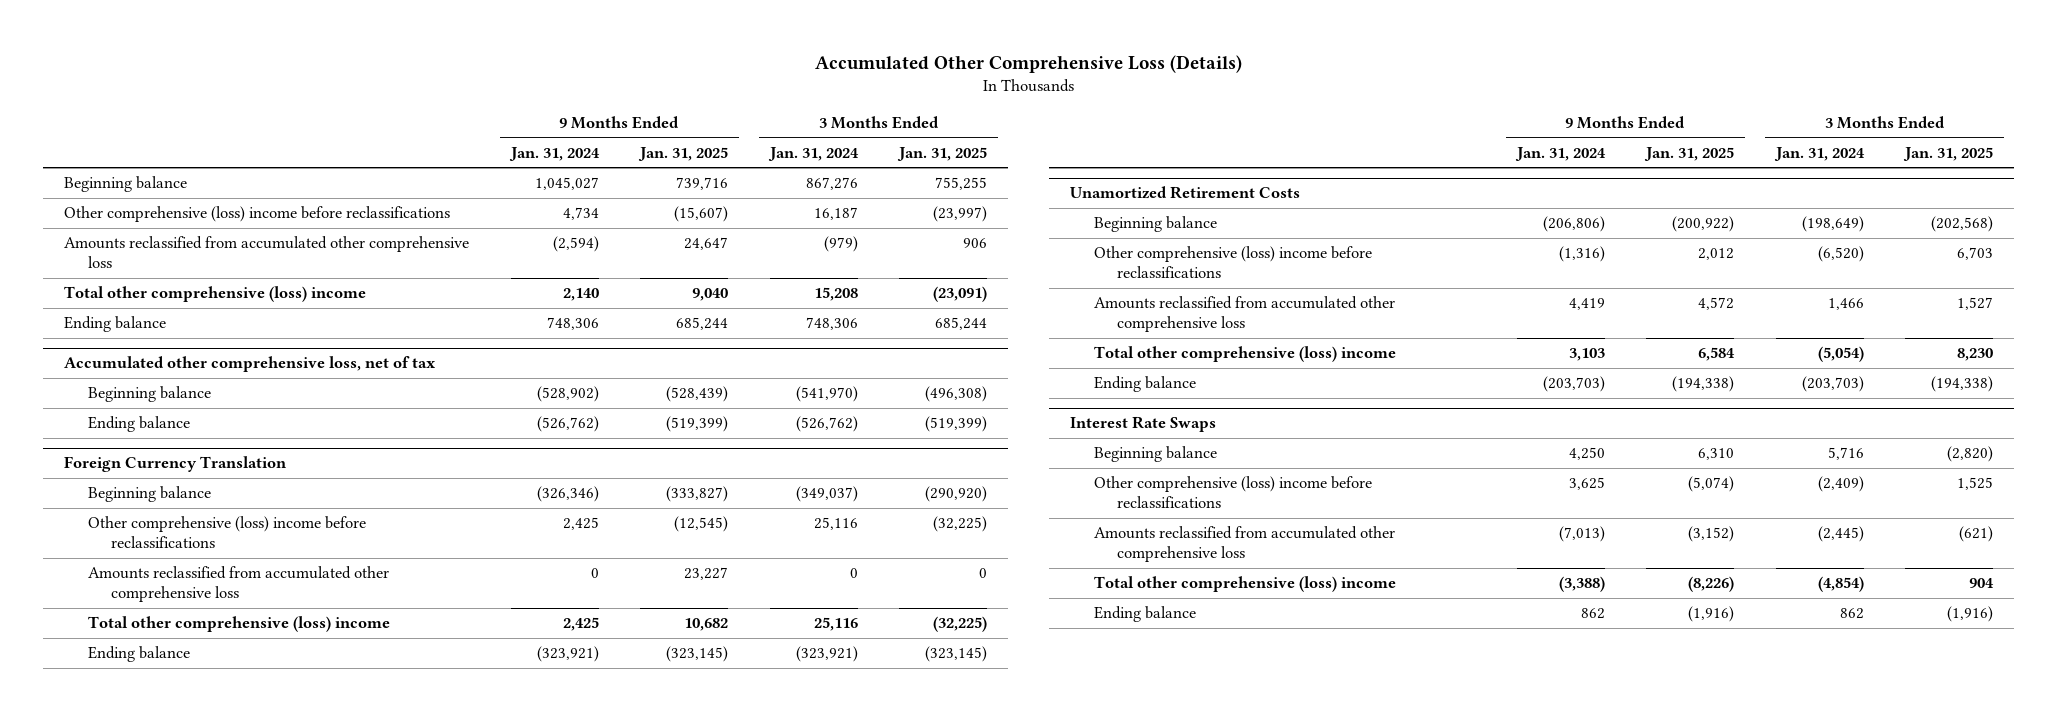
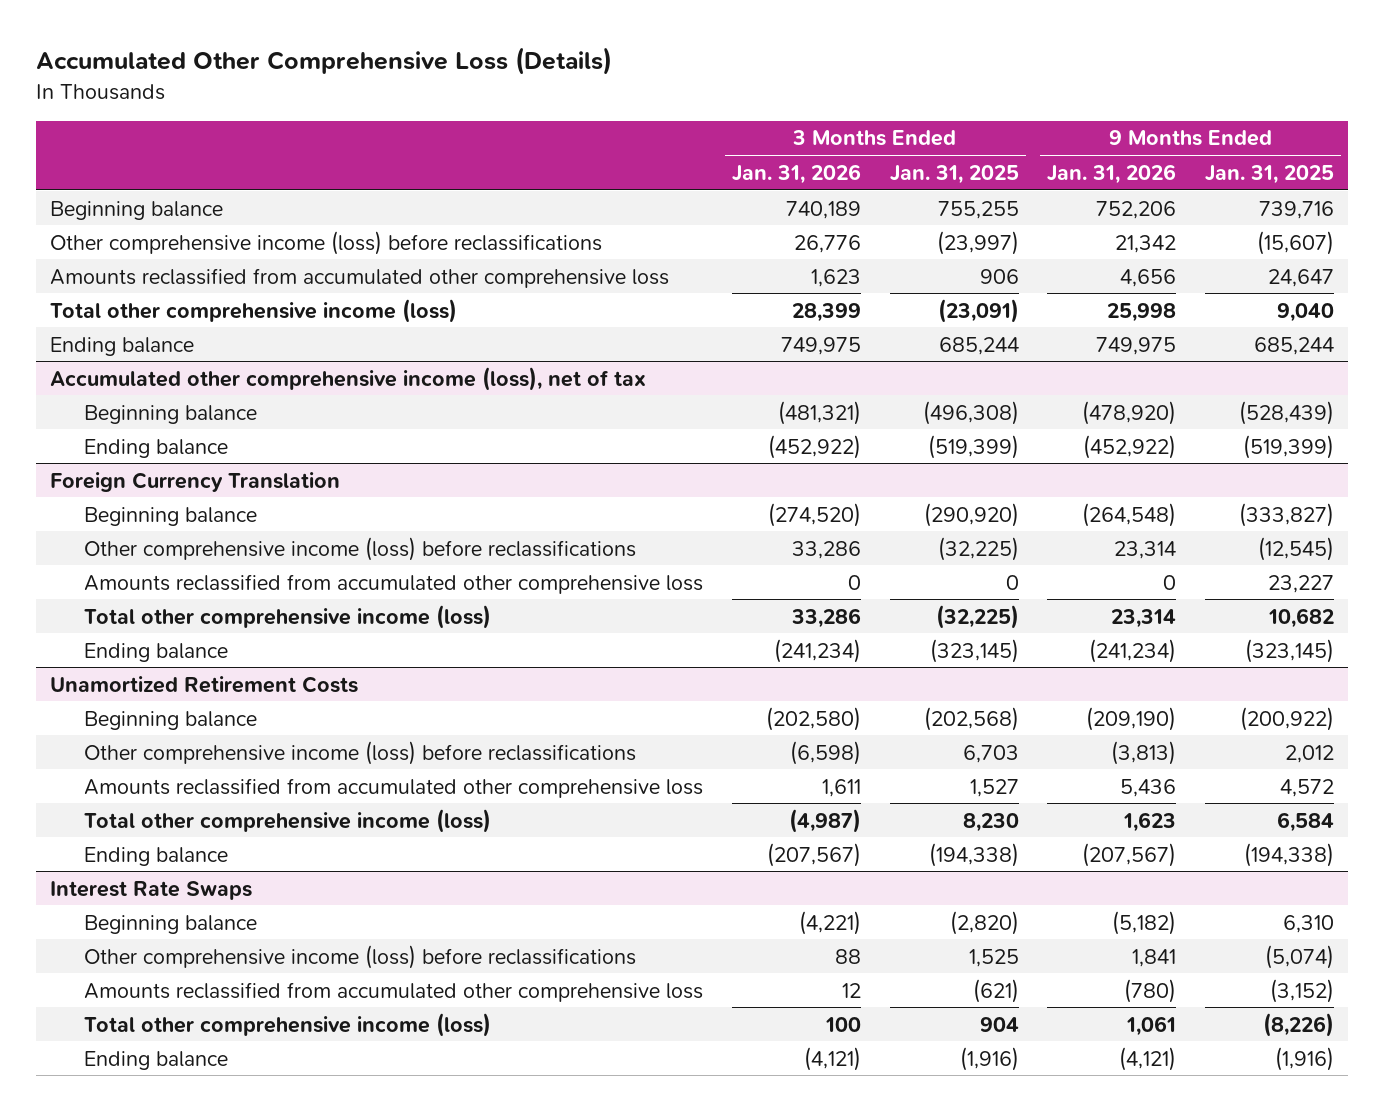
- | 9 Months Ended Jan. 31, 2024 | 9 Months Ended Jan. 31, 2025 | 3 Months Ended Jan. 31, 2024 | 3 Months Ended Jan. 31, 2025
+ | 3 Months Ended Jan. 31, 2026 | 3 Months Ended Jan. 31, 2025 | 9 Months Ended Jan. 31, 2026 | 9 Months Ended Jan. 31, 2025
- Other comprehensive (loss) income before reclassifications | 4,734 | (15,607) | 16,187 | (23,997)
+ Other comprehensive income (loss) before reclassifications | 26,776 | (23,997) | 21,342 | (15,607)
- Total other comprehensive (loss) income | 2,140 | 9,040 | 15,208 | (23,091)
+ Total other comprehensive income (loss) | 28,399 | (23,091) | 25,998 | 9,040
- Accumulated other comprehensive loss, net of tax
+ Accumulated other comprehensive income (loss), net of tax
@ Foreign Currency Translation
- Other comprehensive (loss) income before reclassifications | 2,425 | (12,545) | 25,116 | (32,225)
+ Other comprehensive income (loss) before reclassifications | 33,286 | (32,225) | 23,314 | (12,545)
- Total other comprehensive (loss) income | 2,425 | 10,682 | 25,116 | (32,225)
+ Total other comprehensive income (loss) | 33,286 | (32,225) | 23,314 | 10,682
@ Unamortized Retirement Costs
- Other comprehensive (loss) income before reclassifications | (1,316) | 2,012 | (6,520) | 6,703
+ Other comprehensive income (loss) before reclassifications | (6,598) | 6,703 | (3,813) | 2,012
- Total other comprehensive (loss) income | 3,103 | 6,584 | (5,054) | 8,230
+ Total other comprehensive income (loss) | (4,987) | 8,230 | 1,623 | 6,584
@ Interest Rate Swaps
- Other comprehensive (loss) income before reclassifications | 3,625 | (5,074) | (2,409) | 1,525
+ Other comprehensive income (loss) before reclassifications | 88 | 1,525 | 1,841 | (5,074)
- Total other comprehensive (loss) income | (3,388) | (8,226) | (4,854) | 904
+ Total other comprehensive income (loss) | 100 | 904 | 1,061 | (8,226)

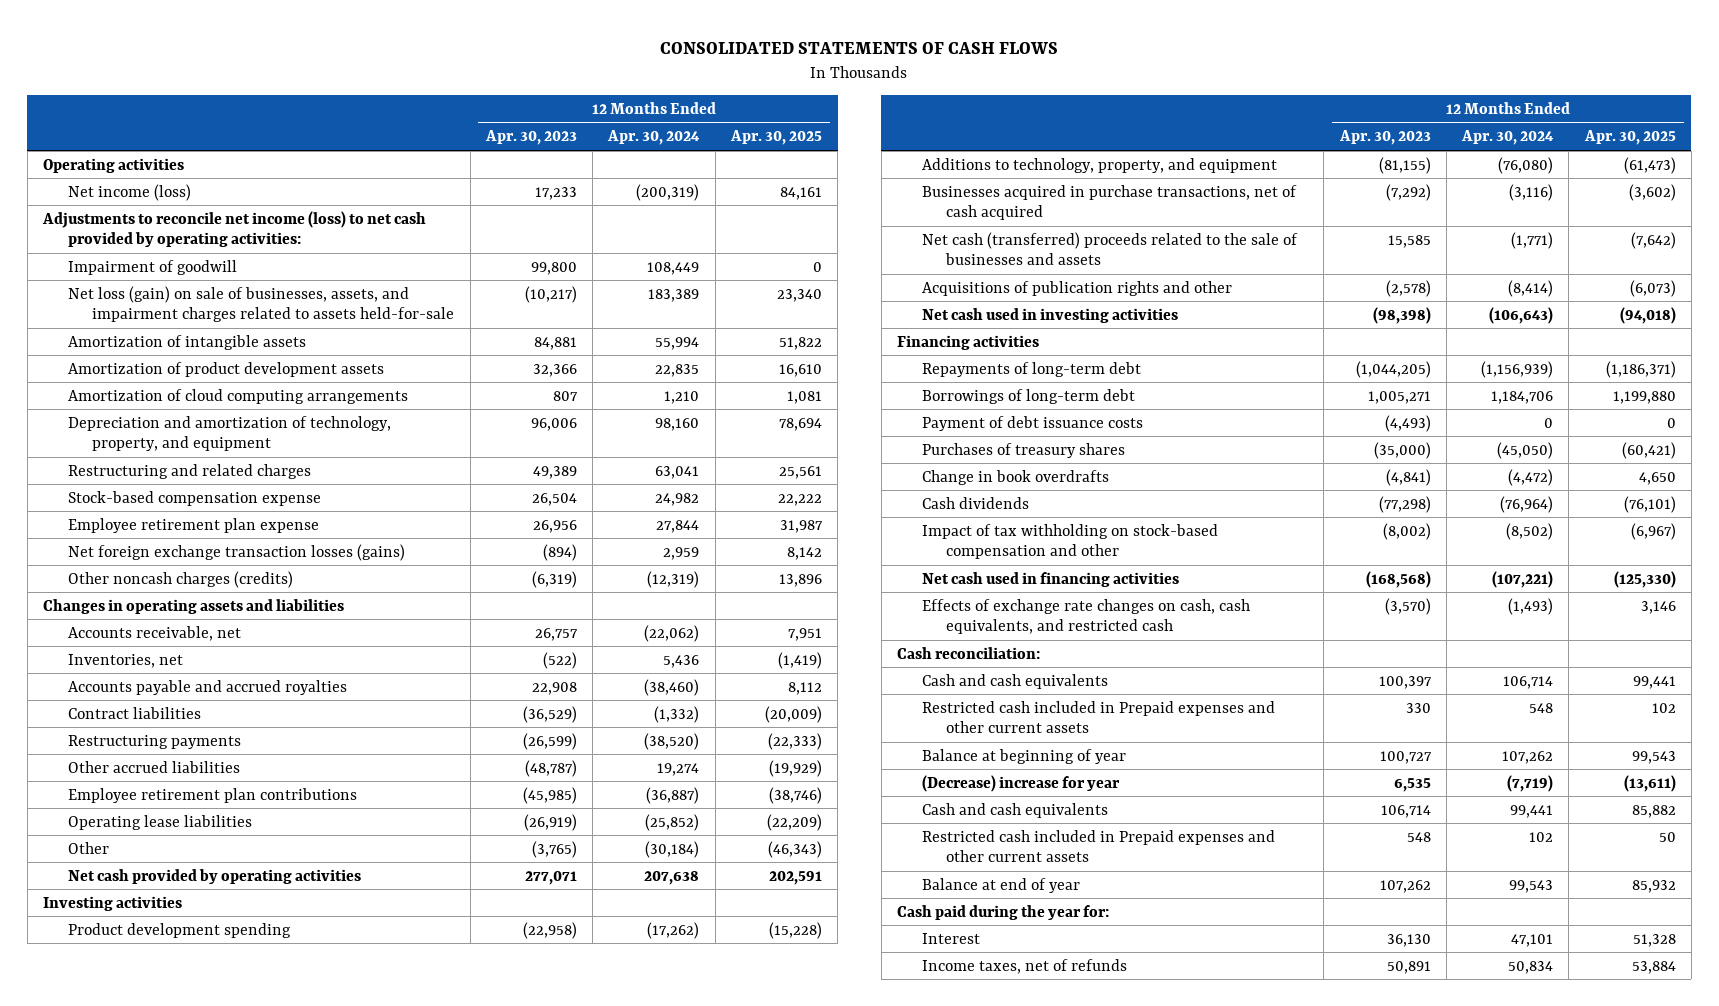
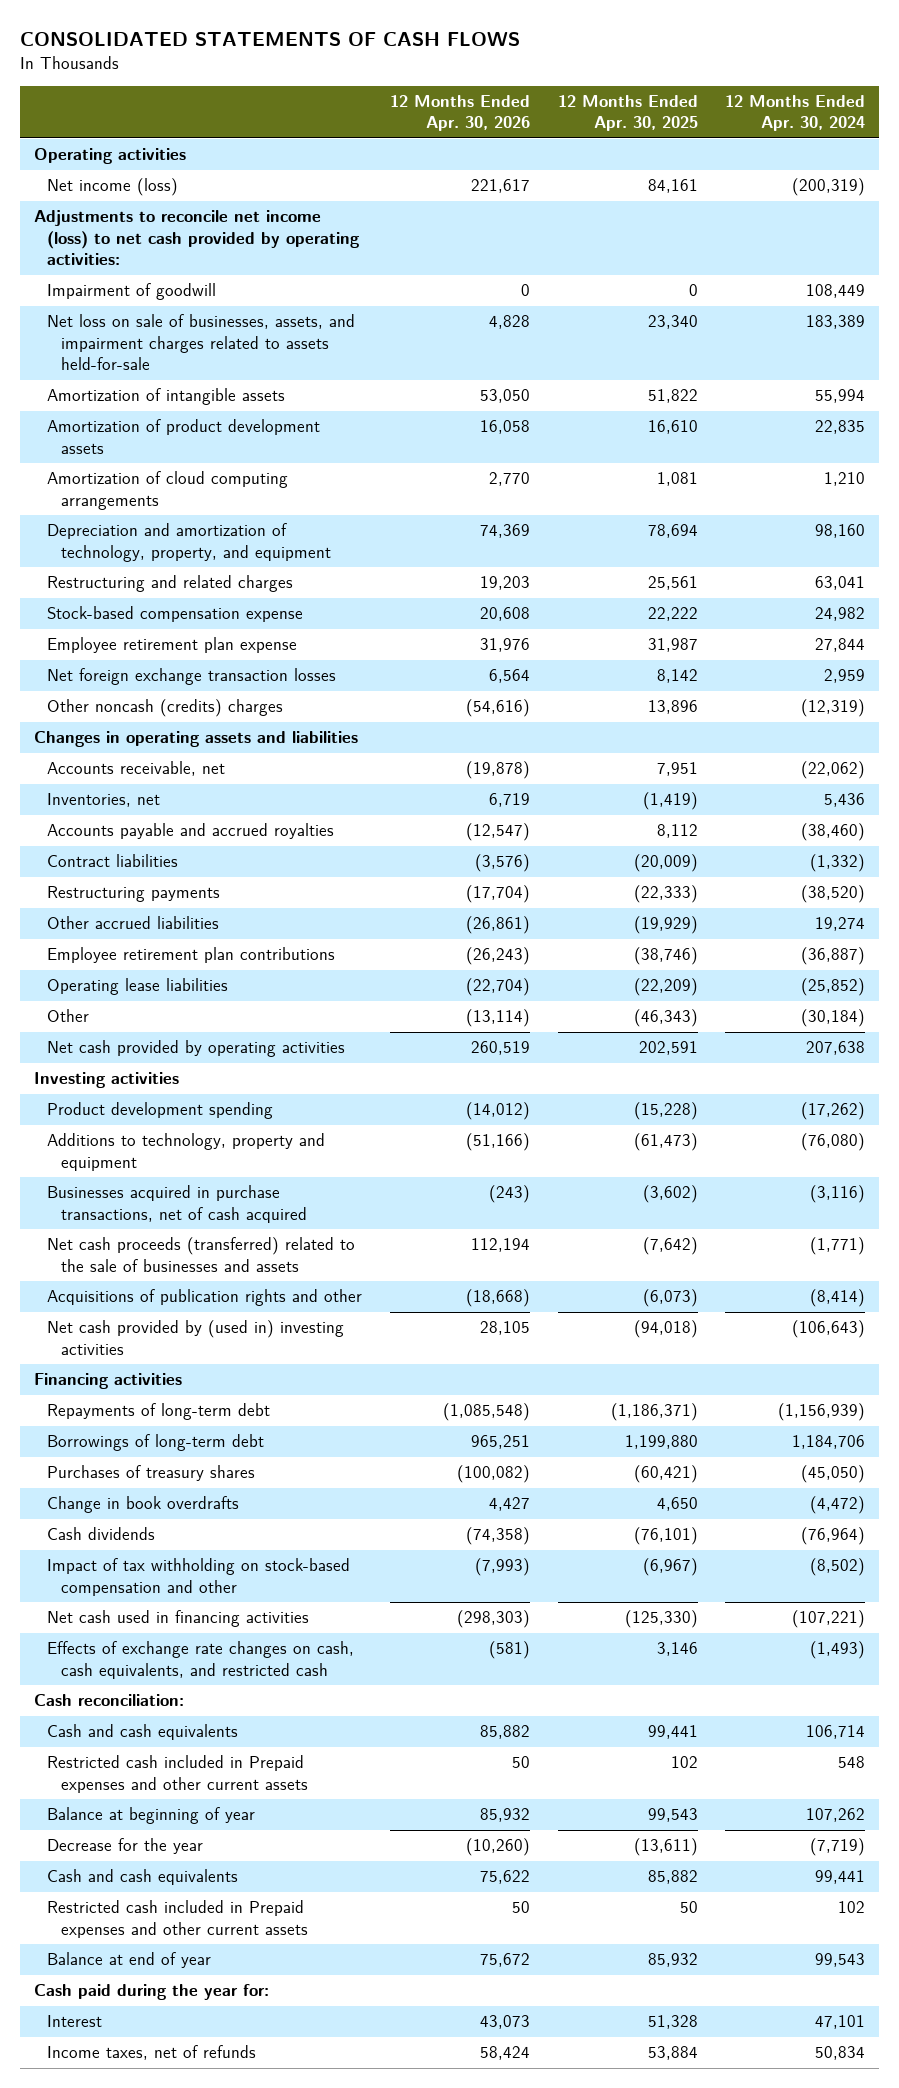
- | 12 Months Ended Apr. 30, 2023 | 12 Months Ended Apr. 30, 2024 | 12 Months Ended Apr. 30, 2025
+ | 12 Months Ended Apr. 30, 2026 | 12 Months Ended Apr. 30, 2025 | 12 Months Ended Apr. 30, 2024
- Net loss (gain) on sale of businesses, assets, and impairment charges related to assets held-for-sale | (10,217) | 183,389 | 23,340
+ Net loss on sale of businesses, assets, and impairment charges related to assets held-for-sale | 4,828 | 23,340 | 183,389
- Net foreign exchange transaction losses (gains) | (894) | 2,959 | 8,142
- Other noncash charges (credits) | (6,319) | (12,319) | 13,896
+ Net foreign exchange transaction losses | 6,564 | 8,142 | 2,959
+ Other noncash (credits) charges | (54,616) | 13,896 | (12,319)
- Additions to technology, property, and equipment | (81,155) | (76,080) | (61,473)
+ Additions to technology, property and equipment | (51,166) | (61,473) | (76,080)
- Net cash (transferred) proceeds related to the sale of businesses and assets | 15,585 | (1,771) | (7,642)
+ Net cash proceeds (transferred) related to the sale of businesses and assets | 112,194 | (7,642) | (1,771)
- Net cash used in investing activities | (98,398) | (106,643) | (94,018)
+ Net cash provided by (used in) investing activities | 28,105 | (94,018) | (106,643)
- Payment of debt issuance costs | (4,493) | 0 | 0
- (Decrease) increase for year | 6,535 | (7,719) | (13,611)
+ Decrease for the year | (10,260) | (13,611) | (7,719)

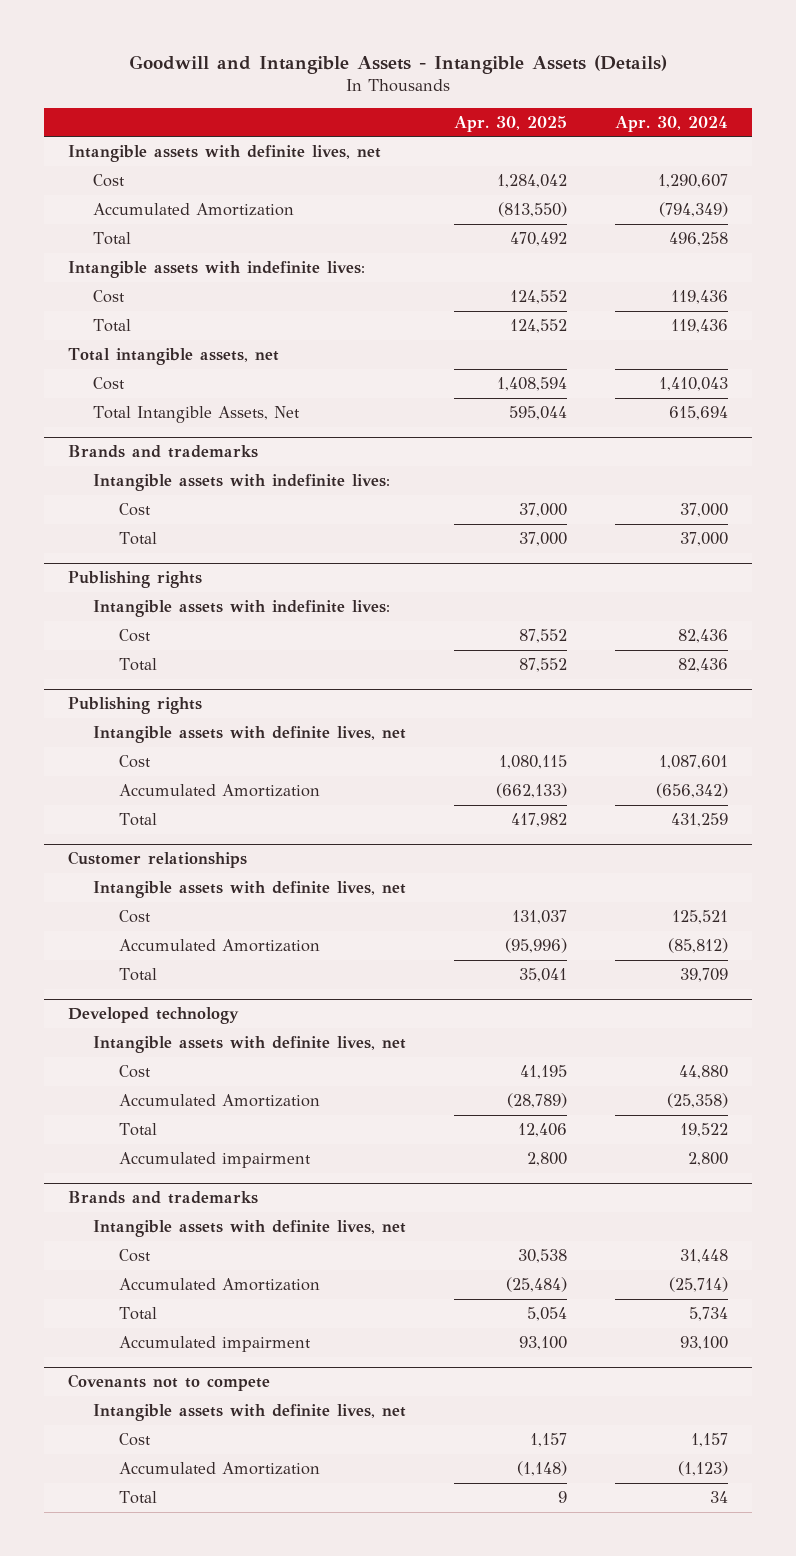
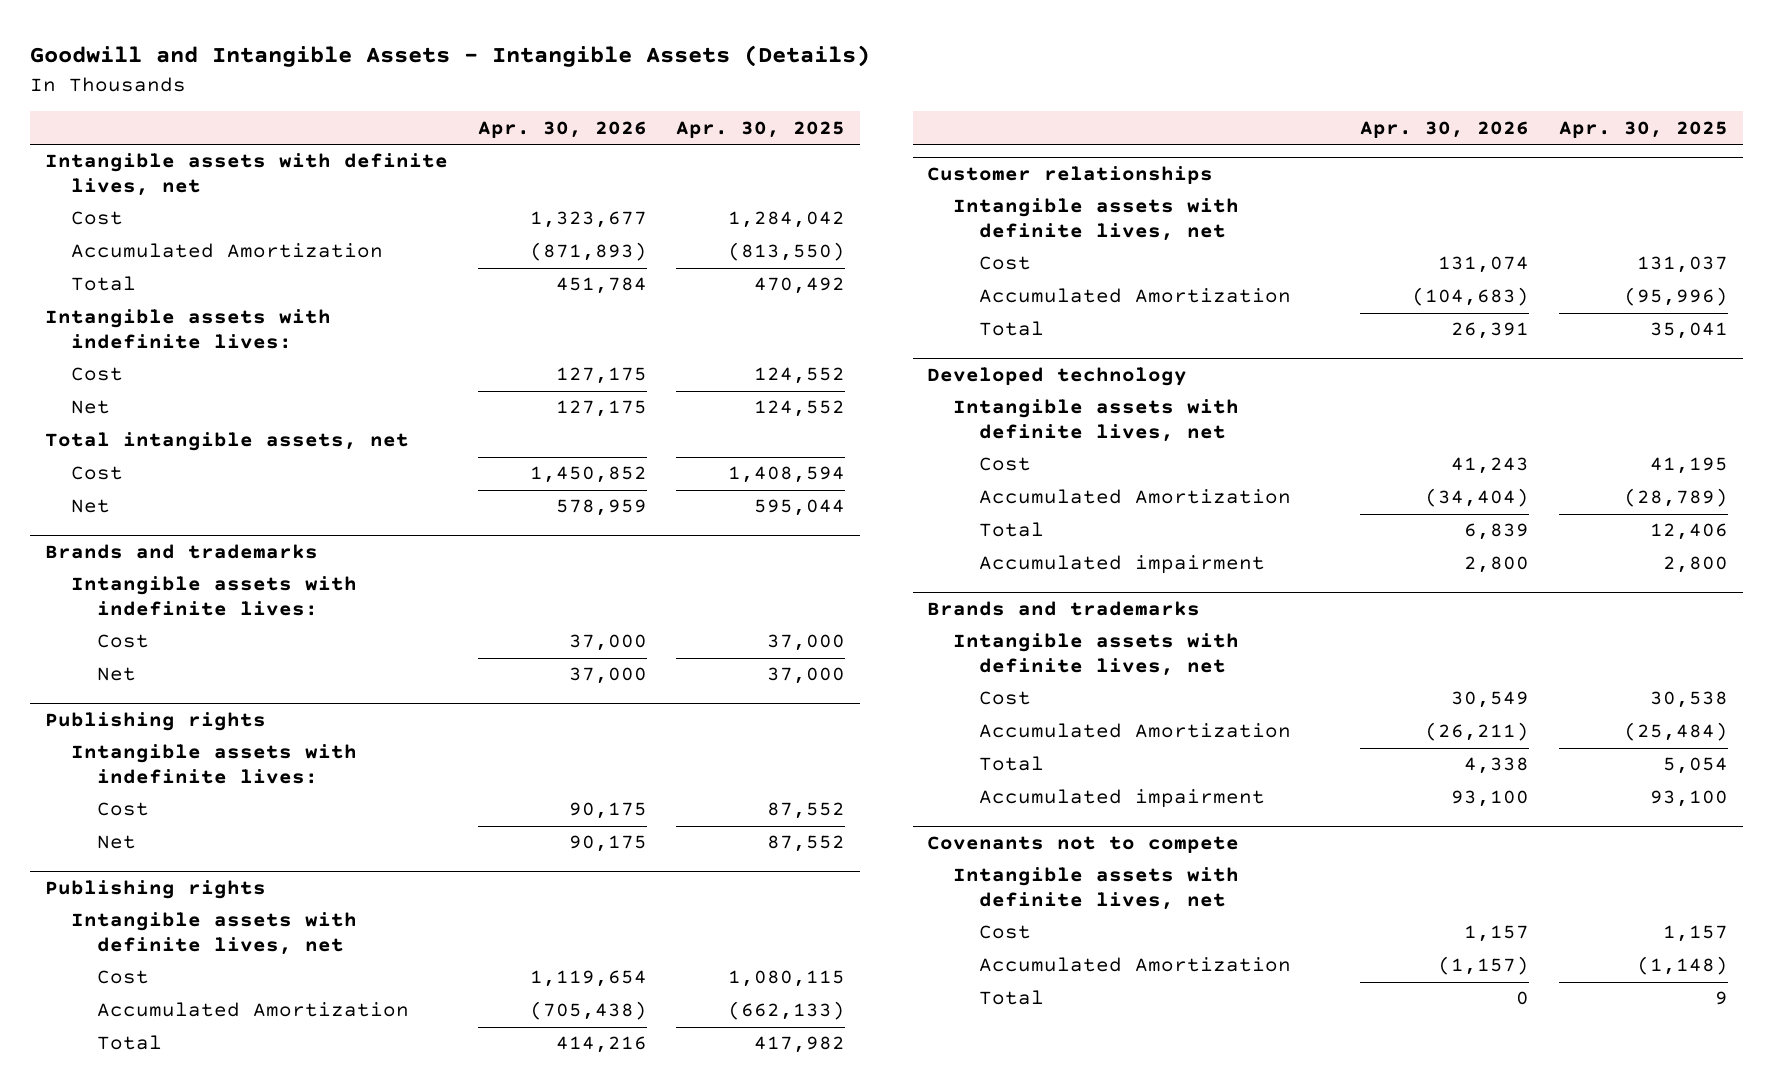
- | Apr. 30, 2025 | Apr. 30, 2024
+ | Apr. 30, 2026 | Apr. 30, 2025
- Total | 124,552 | 119,436
+ Net | 127,175 | 124,552
- Total Intangible Assets, Net | 595,044 | 615,694
+ Net | 578,959 | 595,044
@ Brands and trademarks
- Total | 37,000 | 37,000
+ Net | 37,000 | 37,000
@ Publishing rights
- Total | 87,552 | 82,436
+ Net | 90,175 | 87,552

